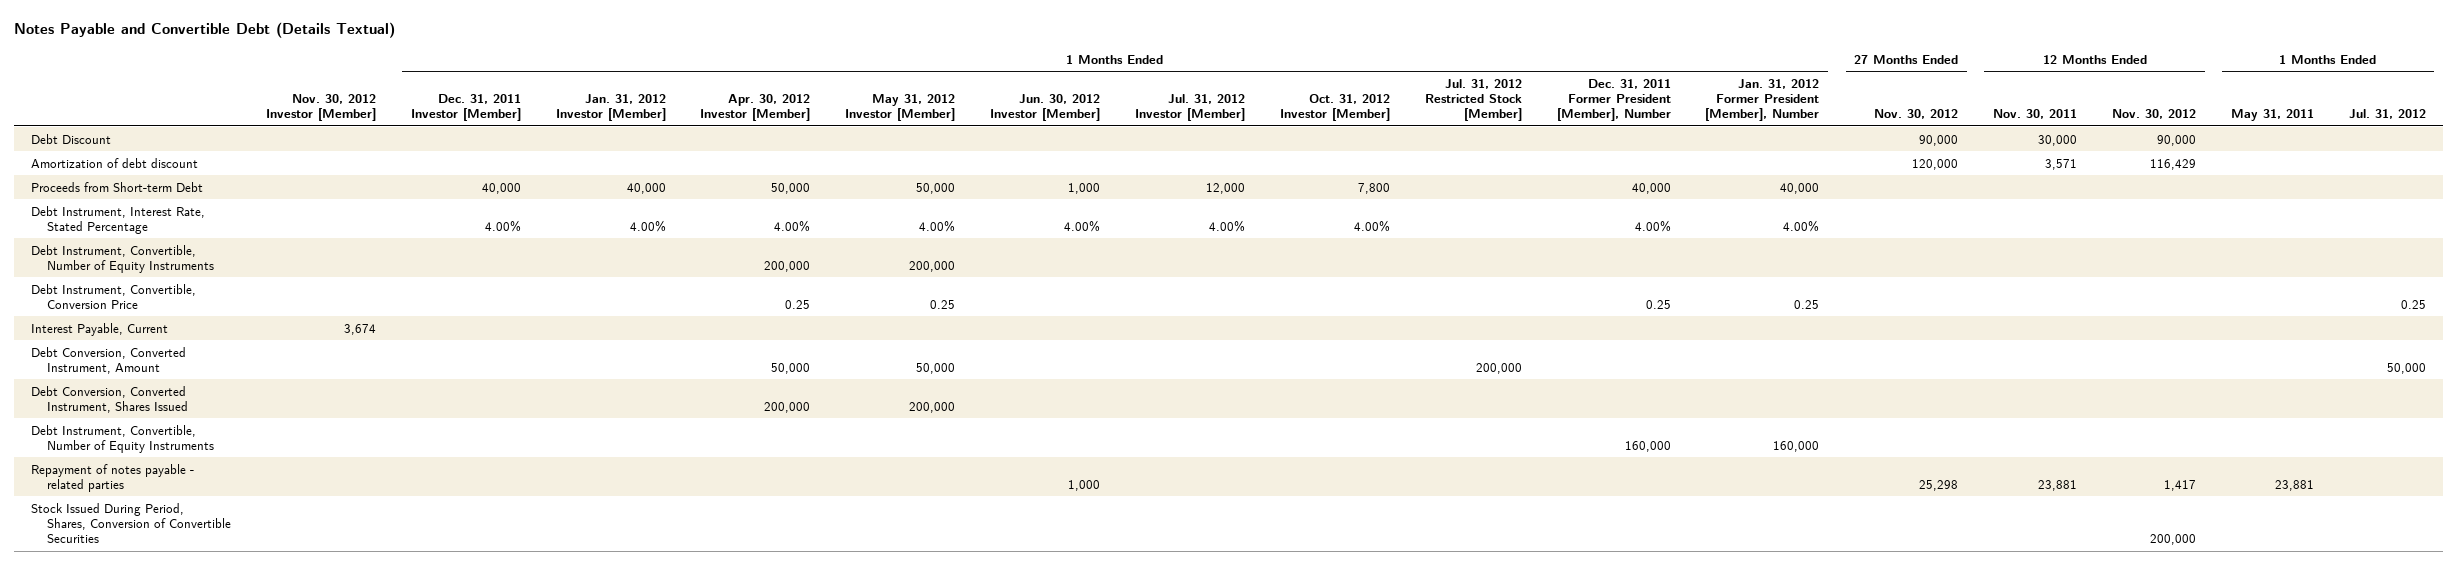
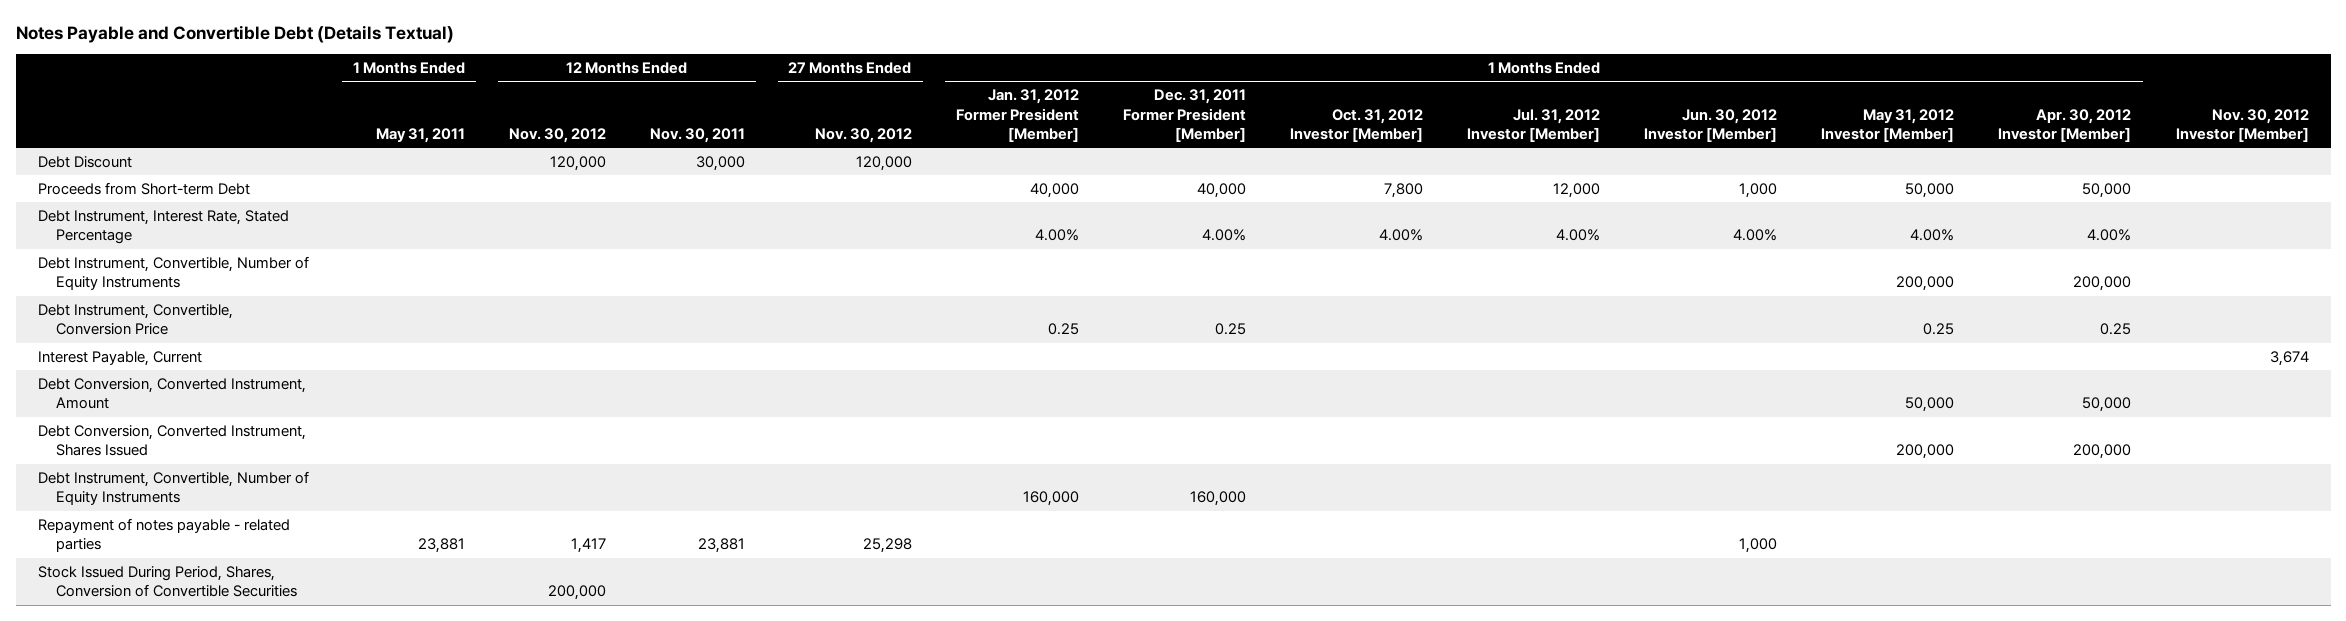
- | Nov. 30, 2012 Investor [Member] | 1 Months Ended Dec. 31, 2011 Investor [Member] | 1 Months Ended Jan. 31, 2012 Investor [Member] | 1 Months Ended Apr. 30, 2012 Investor [Member] | 1 Months Ended May 31, 2012 Investor [Member] | 1 Months Ended Jun. 30, 2012 Investor [Member] | 1 Months Ended Jul. 31, 2012 Investor [Member] | 1 Months Ended Oct. 31, 2012 Investor [Member] | 1 Months Ended Jul. 31, 2012 Restricted Stock [Member] | 1 Months Ended Dec. 31, 2011 Former President [Member], Number | 1 Months Ended Jan. 31, 2012 Former President [Member], Number | 27 Months Ended Nov. 30, 2012 | 12 Months Ended Nov. 30, 2011 | 12 Months Ended Nov. 30, 2012 | 1 Months Ended May 31, 2011 | 1 Months Ended Jul. 31, 2012
+ | 1 Months Ended May 31, 2011 | 12 Months Ended Nov. 30, 2012 | 12 Months Ended Nov. 30, 2011 | 27 Months Ended Nov. 30, 2012 | 1 Months Ended Jan. 31, 2012 Former President [Member] | 1 Months Ended Dec. 31, 2011 Former President [Member] | 1 Months Ended Oct. 31, 2012 Investor [Member] | 1 Months Ended Jul. 31, 2012 Investor [Member] | 1 Months Ended Jun. 30, 2012 Investor [Member] | 1 Months Ended May 31, 2012 Investor [Member] | 1 Months Ended Apr. 30, 2012 Investor [Member] | Nov. 30, 2012 Investor [Member]
- Debt Discount | | | | | | | | | | | | 90,000 | 30,000 | 90,000 | |
- Amortization of debt discount | | | | | | | | | | | | 120,000 | 3,571 | 116,429 | |
+ Debt Discount | | 120,000 | 30,000 | 120,000 | | | | | | | |

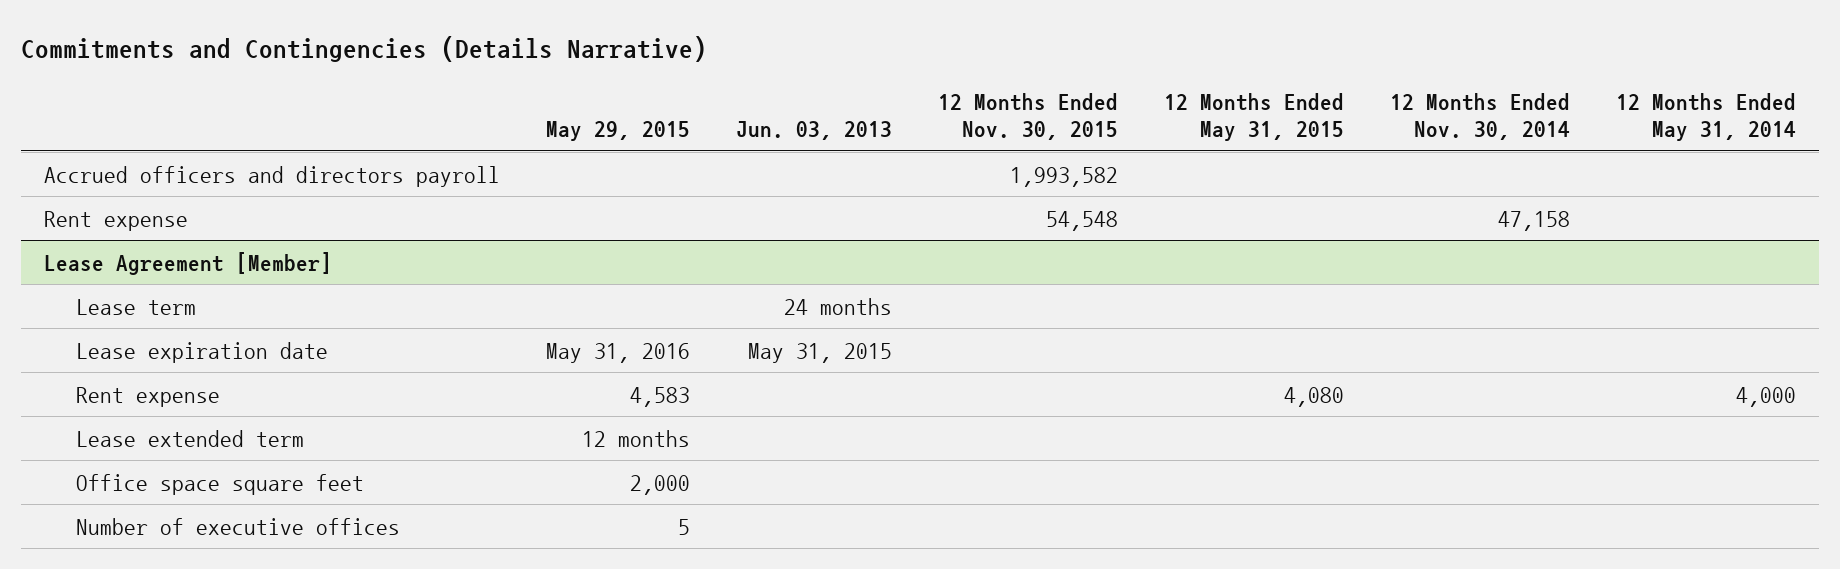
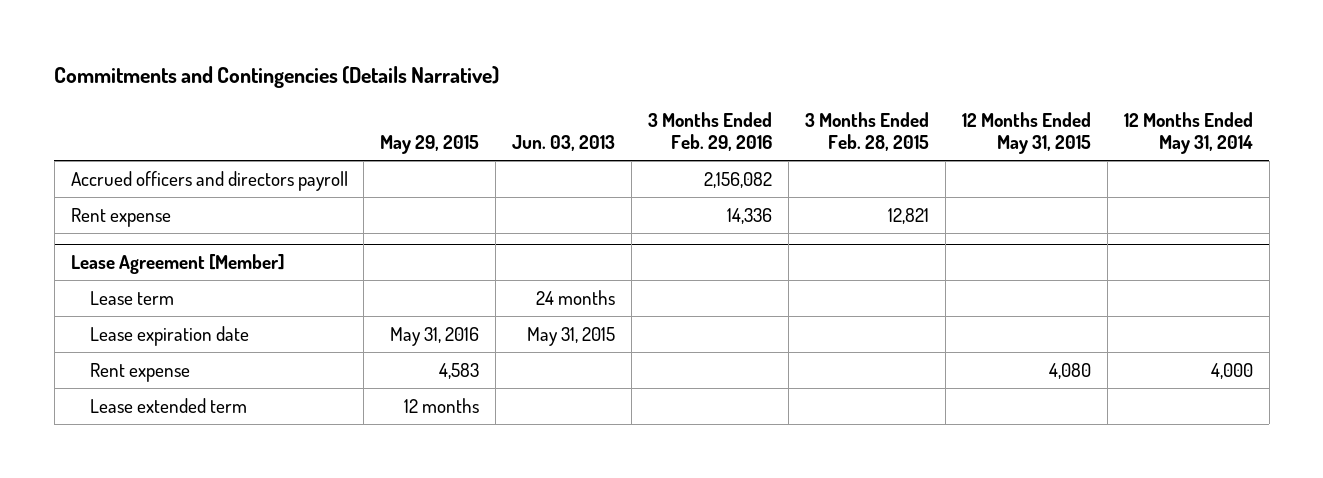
- | May 29, 2015 | Jun. 03, 2013 | 12 Months Ended Nov. 30, 2015 | 12 Months Ended May 31, 2015 | 12 Months Ended Nov. 30, 2014 | 12 Months Ended May 31, 2014
+ | May 29, 2015 | Jun. 03, 2013 | 3 Months Ended Feb. 29, 2016 | 3 Months Ended Feb. 28, 2015 | 12 Months Ended May 31, 2015 | 12 Months Ended May 31, 2014
@ Lease Agreement [Member]
- Office space square feet | 2,000 | | | | |
- Number of executive offices | 5 | | | | |

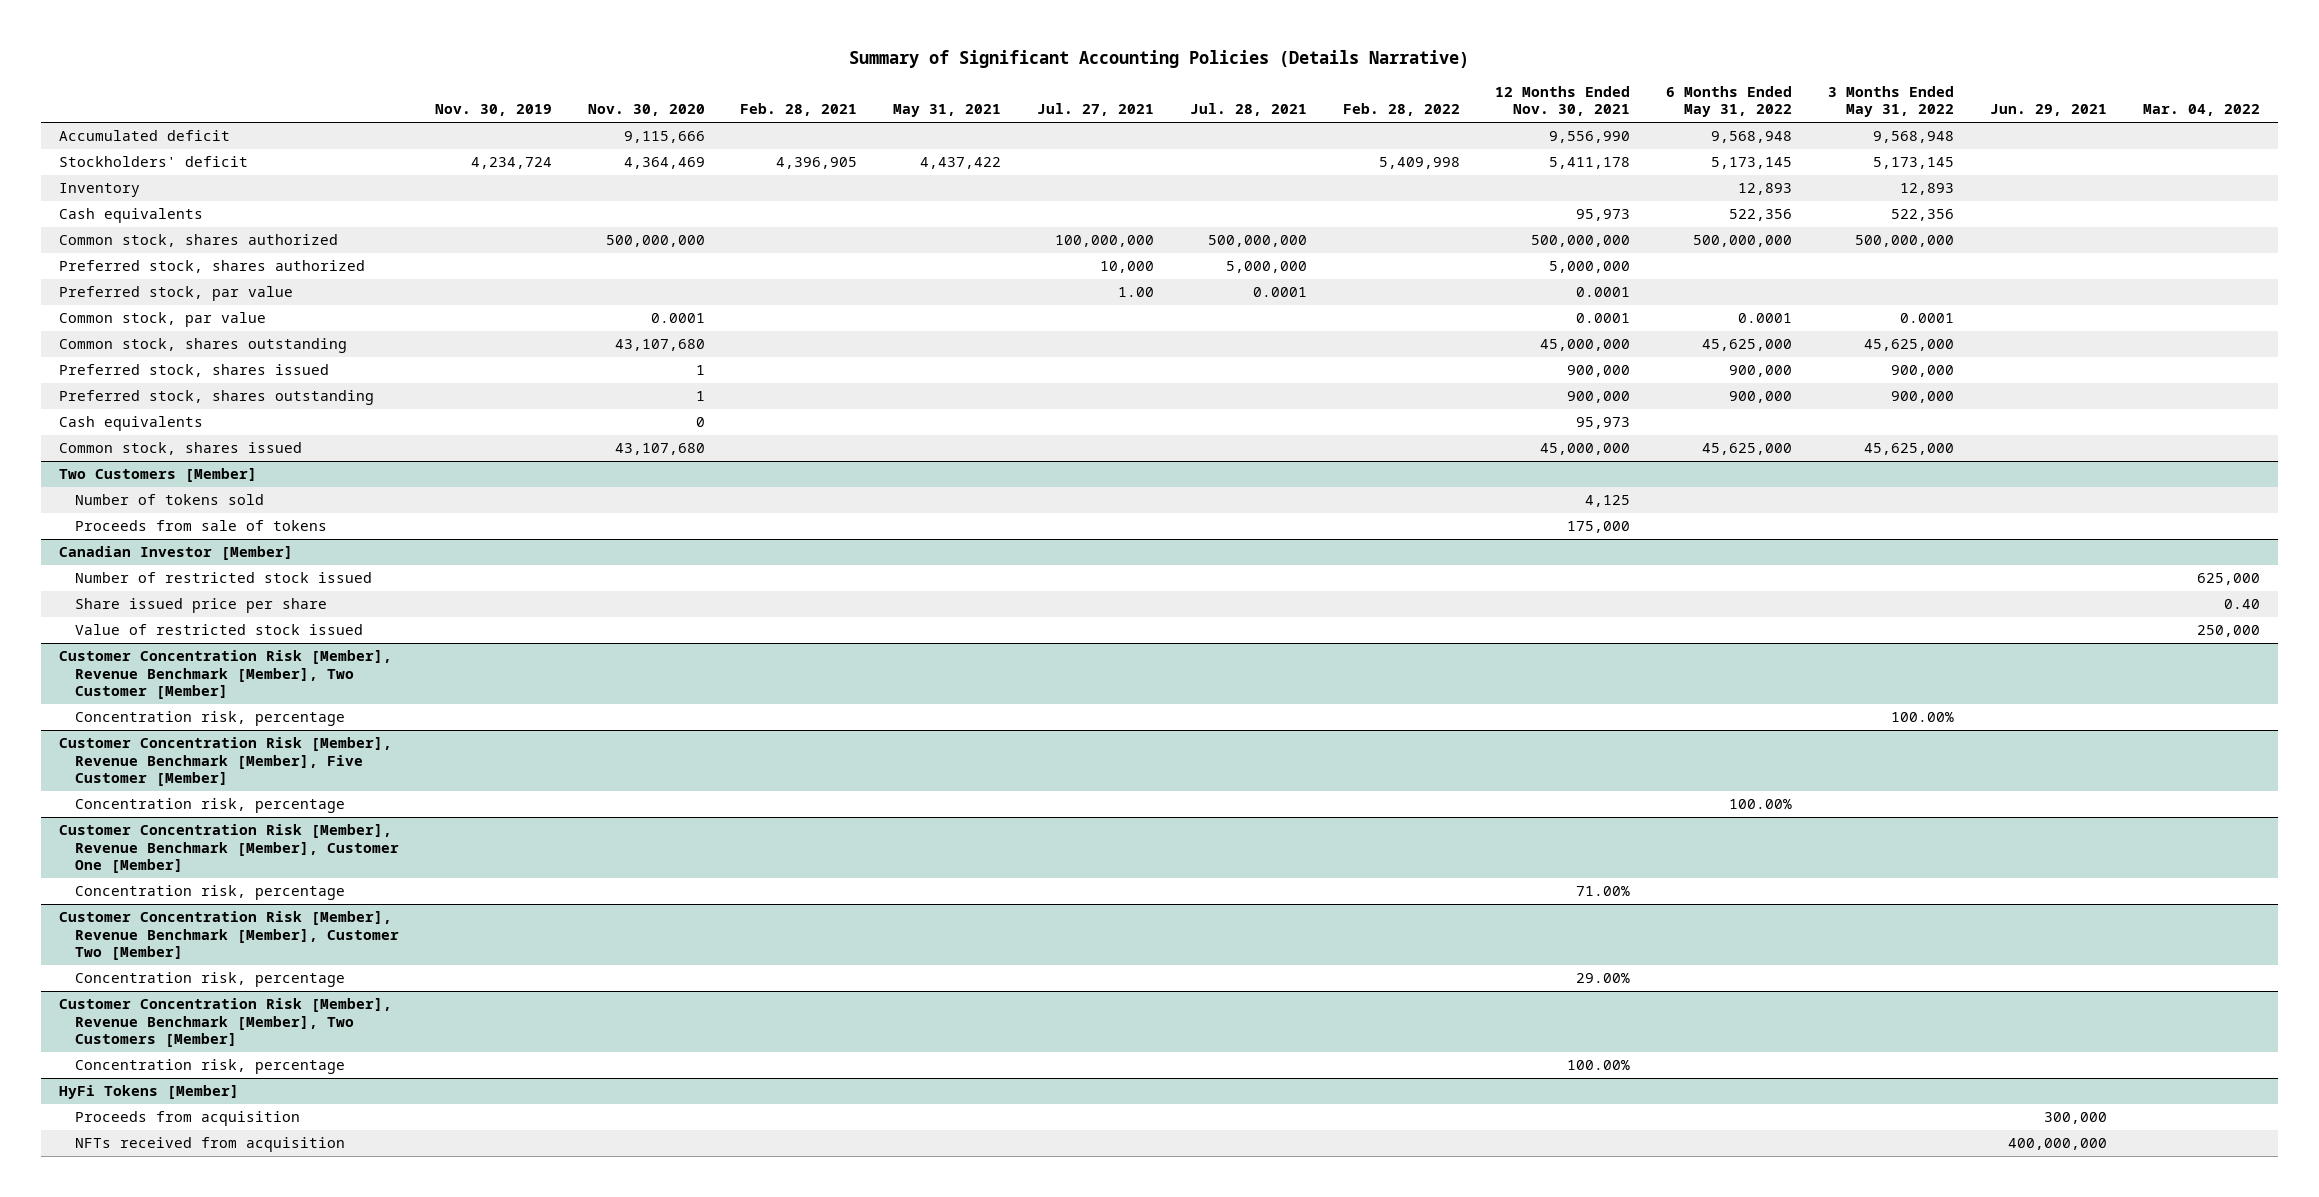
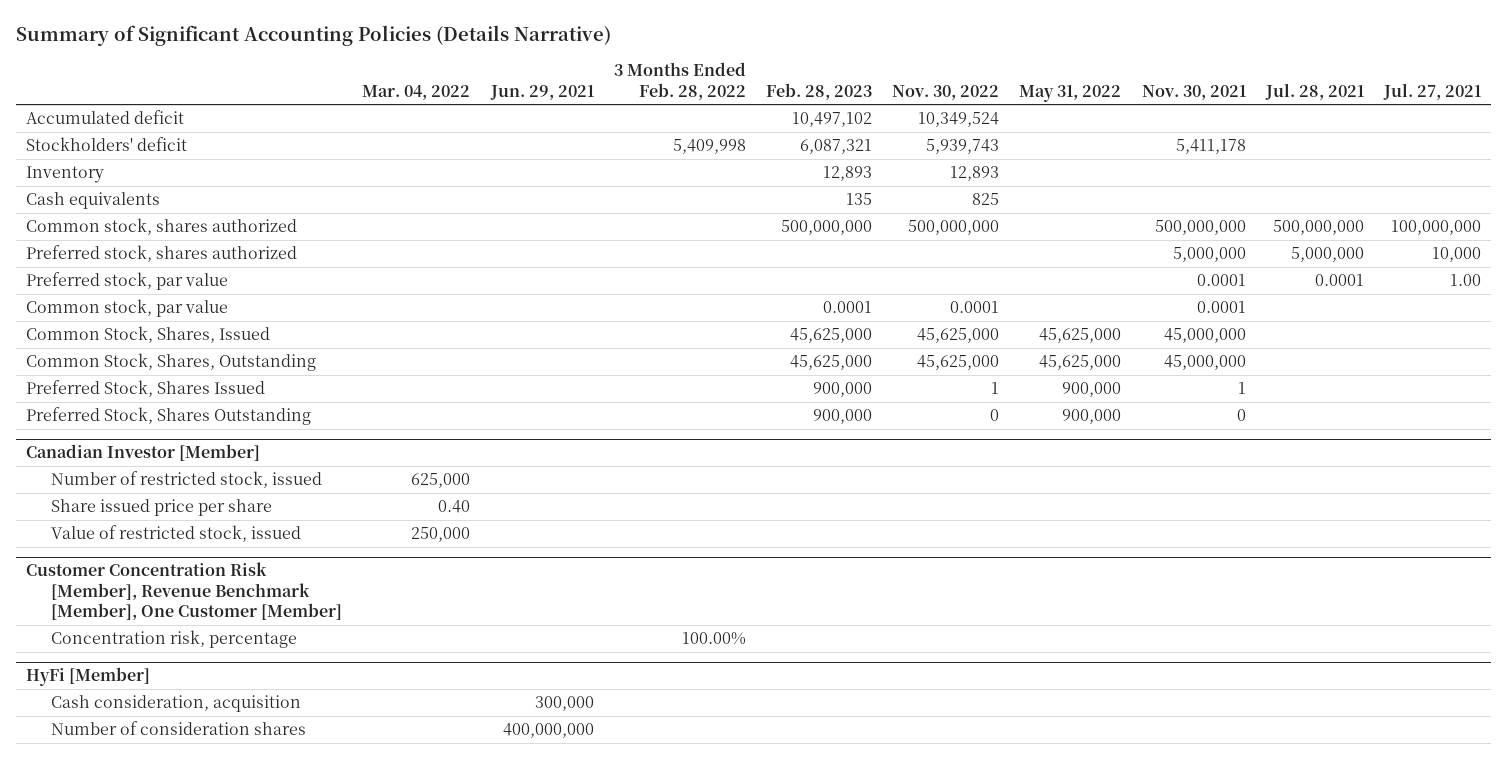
- | Nov. 30, 2019 | Nov. 30, 2020 | Feb. 28, 2021 | May 31, 2021 | Jul. 27, 2021 | Jul. 28, 2021 | Feb. 28, 2022 | 12 Months Ended Nov. 30, 2021 | 6 Months Ended May 31, 2022 | 3 Months Ended May 31, 2022 | Jun. 29, 2021 | Mar. 04, 2022
+ | Mar. 04, 2022 | Jun. 29, 2021 | 3 Months Ended Feb. 28, 2022 | Feb. 28, 2023 | Nov. 30, 2022 | May 31, 2022 | Nov. 30, 2021 | Jul. 28, 2021 | Jul. 27, 2021
- Common stock, shares outstanding | | 43,107,680 | | | | | | 45,000,000 | 45,625,000 | 45,625,000 | |
- Preferred stock, shares issued | | 1 | | | | | | 900,000 | 900,000 | 900,000 | |
- Preferred stock, shares outstanding | | 1 | | | | | | 900,000 | 900,000 | 900,000 | |
- Cash equivalents | | 0 | | | | | | 95,973 | | | |
- Common stock, shares issued | | 43,107,680 | | | | | | 45,000,000 | 45,625,000 | 45,625,000 | |
- Two Customers [Member]
- Number of tokens sold | | | | | | | | 4,125 | | | |
- Proceeds from sale of tokens | | | | | | | | 175,000 | | | |
+ Common Stock, Shares, Issued | | | | 45,625,000 | 45,625,000 | 45,625,000 | 45,000,000 | |
+ Common Stock, Shares, Outstanding | | | | 45,625,000 | 45,625,000 | 45,625,000 | 45,000,000 | |
+ Preferred Stock, Shares Issued | | | | 900,000 | 1 | 900,000 | 1 | |
+ Preferred Stock, Shares Outstanding | | | | 900,000 | 0 | 900,000 | 0 | |
@ Canadian Investor [Member]
- Number of restricted stock issued | | | | | | | | | | | | 625,000
+ Number of restricted stock, issued | 625,000 | | | | | | | |
- Value of restricted stock issued | | | | | | | | | | | | 250,000
- Customer Concentration Risk [Member], Revenue Benchmark [Member], Two Customer [Member]
- Concentration risk, percentage | | | | | | | | | | 100.00% | |
- Customer Concentration Risk [Member], Revenue Benchmark [Member], Five Customer [Member]
- Concentration risk, percentage | | | | | | | | | 100.00% | | |
- Customer Concentration Risk [Member], Revenue Benchmark [Member], Customer One [Member]
@ Canadian Investor [Member]
+ Value of restricted stock, issued | 250,000 | | | | | | | |
+ Customer Concentration Risk [Member], Revenue Benchmark [Member], One Customer [Member]
- Customer Concentration Risk [Member], Revenue Benchmark [Member], Customer Two [Member]
- Concentration risk, percentage | | | | | | | | 29.00% | | | |
- Customer Concentration Risk [Member], Revenue Benchmark [Member], Two Customers [Member]
- Concentration risk, percentage | | | | | | | | 100.00% | | | |
- HyFi Tokens [Member]
- Proceeds from acquisition | | | | | | | | | | | 300,000 |
- NFTs received from acquisition | | | | | | | | | | | 400,000,000 |
+ HyFi [Member]
+ Cash consideration, acquisition | | 300,000 | | | | | | |
+ Number of consideration shares | | 400,000,000 | | | | | | |

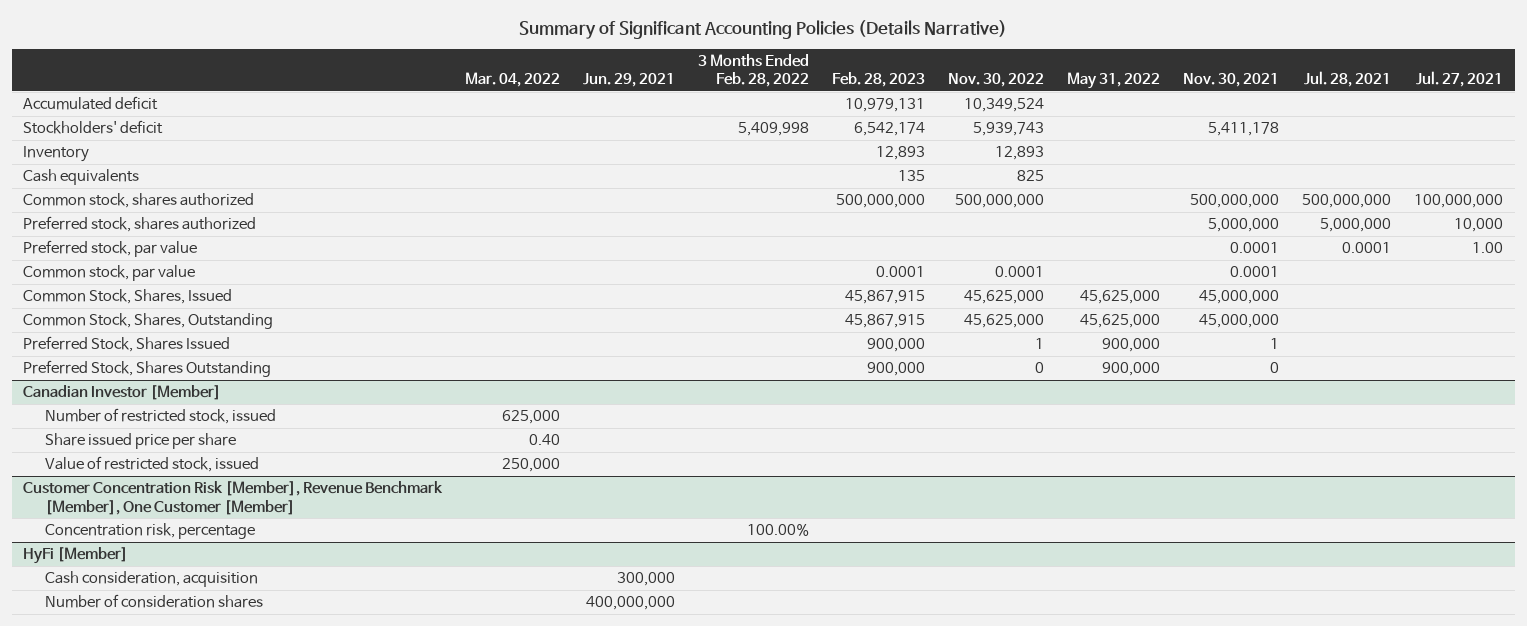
- Accumulated deficit | | | | 10,497,102 | 10,349,524 | | | |
- Stockholders' deficit | | | 5,409,998 | 6,087,321 | 5,939,743 | | 5,411,178 | |
+ Accumulated deficit | | | | 10,979,131 | 10,349,524 | | | |
+ Stockholders' deficit | | | 5,409,998 | 6,542,174 | 5,939,743 | | 5,411,178 | |
- Common Stock, Shares, Issued | | | | 45,625,000 | 45,625,000 | 45,625,000 | 45,000,000 | |
- Common Stock, Shares, Outstanding | | | | 45,625,000 | 45,625,000 | 45,625,000 | 45,000,000 | |
+ Common Stock, Shares, Issued | | | | 45,867,915 | 45,625,000 | 45,625,000 | 45,000,000 | |
+ Common Stock, Shares, Outstanding | | | | 45,867,915 | 45,625,000 | 45,625,000 | 45,000,000 | |

